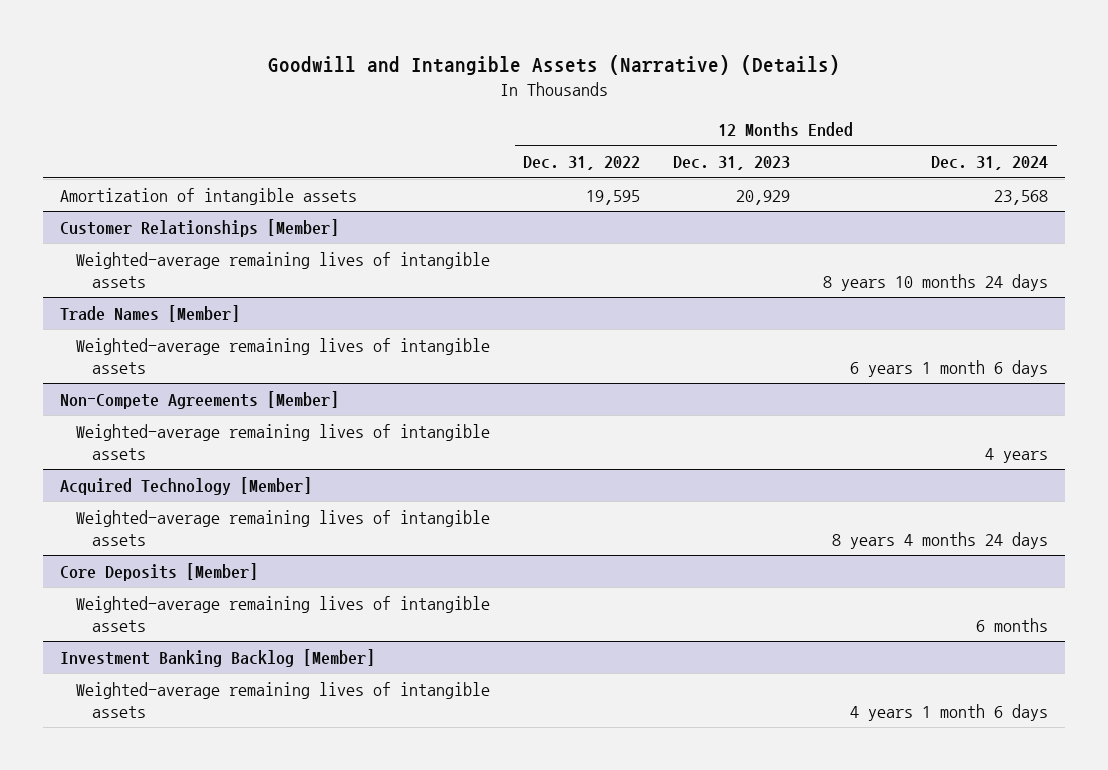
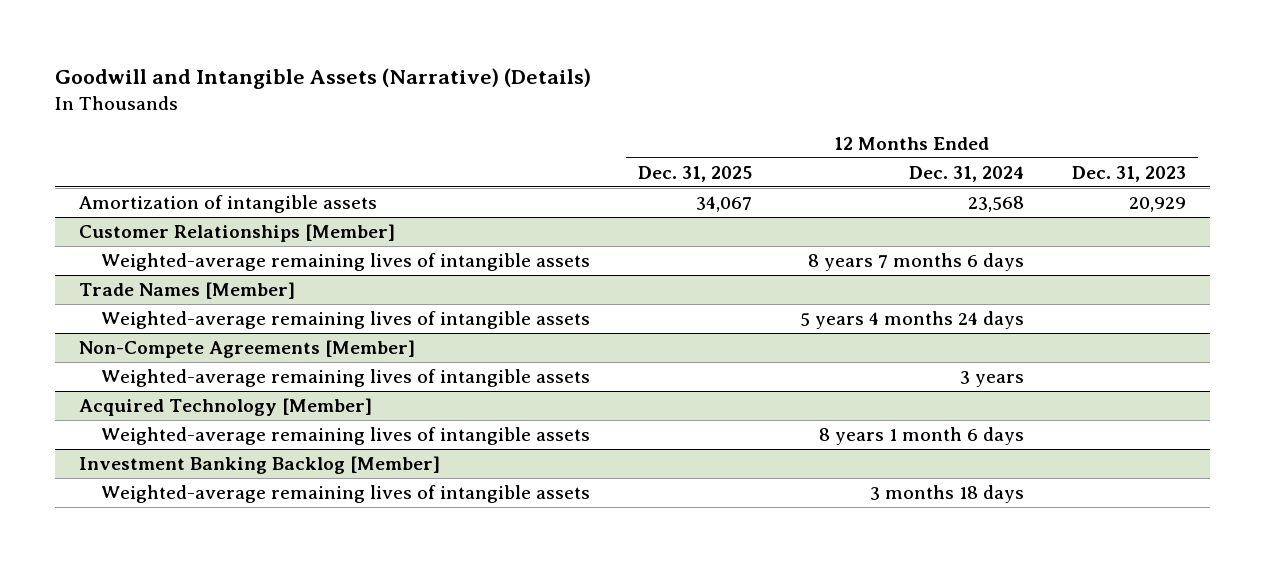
- | 12 Months Ended Dec. 31, 2022 | 12 Months Ended Dec. 31, 2023 | 12 Months Ended Dec. 31, 2024
+ | 12 Months Ended Dec. 31, 2025 | 12 Months Ended Dec. 31, 2024 | 12 Months Ended Dec. 31, 2023
@ Customer Relationships [Member]
- Weighted-average remaining lives of intangible assets | | | 8 years 10 months 24 days
+ Weighted-average remaining lives of intangible assets | | 8 years 7 months 6 days |
@ Trade Names [Member]
- Weighted-average remaining lives of intangible assets | | | 6 years 1 month 6 days
+ Weighted-average remaining lives of intangible assets | | 5 years 4 months 24 days |
@ Non-Compete Agreements [Member]
- Weighted-average remaining lives of intangible assets | | | 4 years
+ Weighted-average remaining lives of intangible assets | | 3 years |
@ Acquired Technology [Member]
- Weighted-average remaining lives of intangible assets | | | 8 years 4 months 24 days
- Core Deposits [Member]
- Weighted-average remaining lives of intangible assets | | | 6 months
@ Acquired Technology [Member]
+ Weighted-average remaining lives of intangible assets | | 8 years 1 month 6 days |
@ Investment Banking Backlog [Member]
- Weighted-average remaining lives of intangible assets | | | 4 years 1 month 6 days
+ Weighted-average remaining lives of intangible assets | | 3 months 18 days |

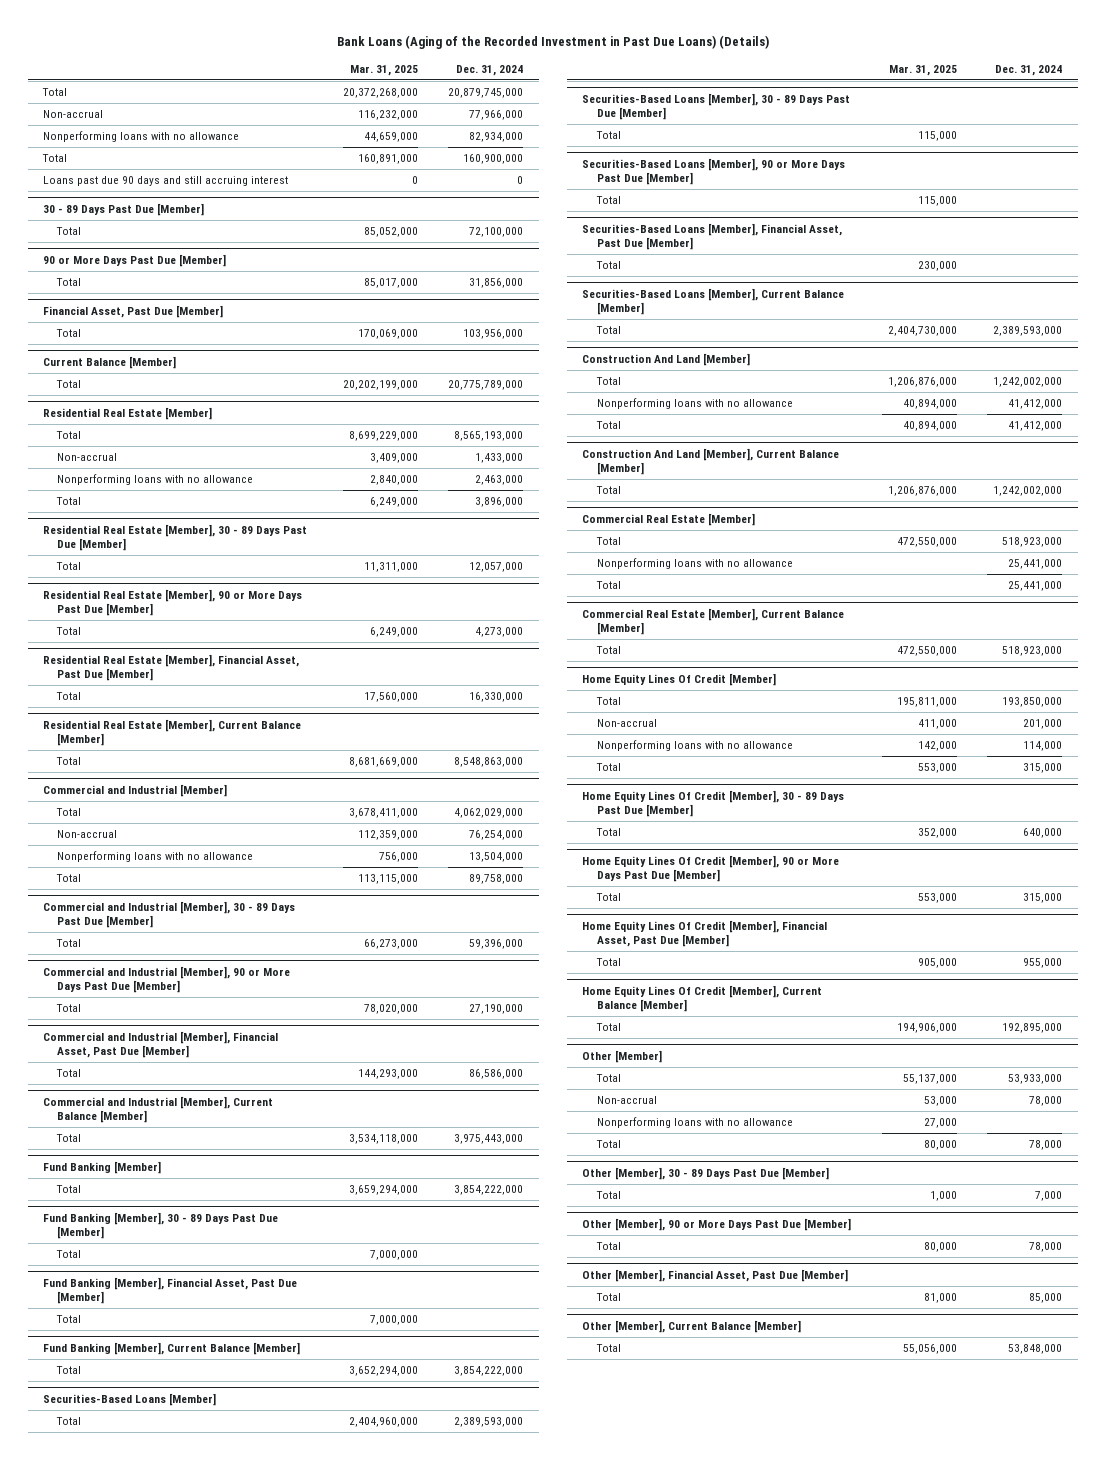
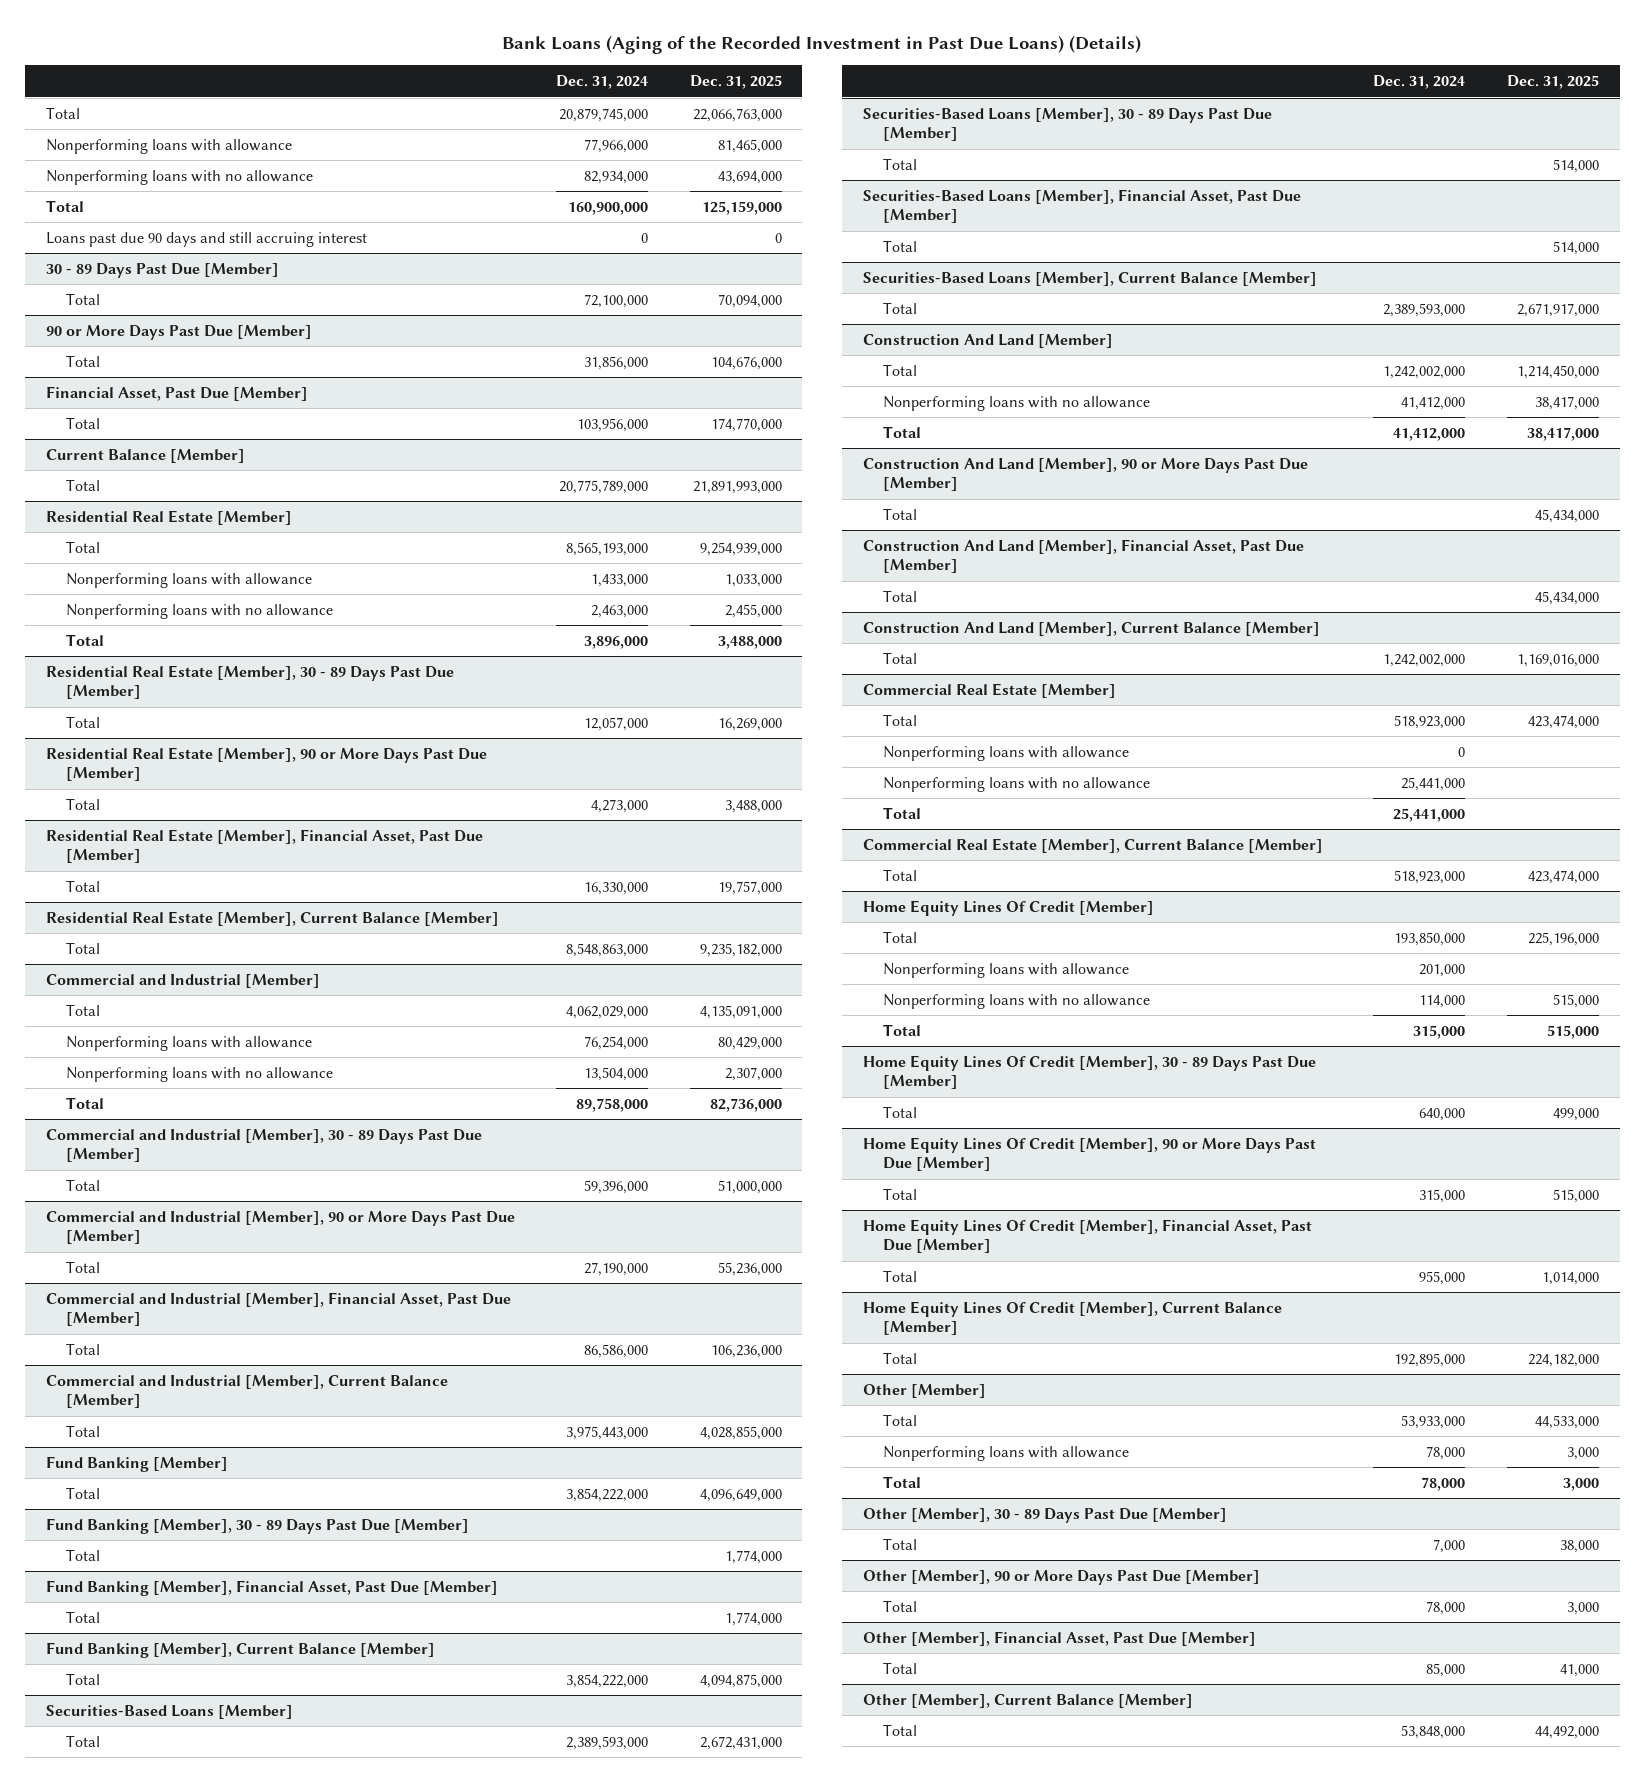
- | Mar. 31, 2025 | Dec. 31, 2024
+ | Dec. 31, 2024 | Dec. 31, 2025
- Non-accrual | 116,232,000 | 77,966,000
+ Nonperforming loans with allowance | 77,966,000 | 81,465,000
@ Residential Real Estate [Member]
- Non-accrual | 3,409,000 | 1,433,000
+ Nonperforming loans with allowance | 1,433,000 | 1,033,000
@ Commercial and Industrial [Member]
- Non-accrual | 112,359,000 | 76,254,000
+ Nonperforming loans with allowance | 76,254,000 | 80,429,000
- Securities-Based Loans [Member], 90 or More Days Past Due [Member]
- Total | 115,000 |
+ Construction And Land [Member], 90 or More Days Past Due [Member]
+ Total | | 45,434,000
+ Construction And Land [Member], Financial Asset, Past Due [Member]
+ Total | | 45,434,000
@ Commercial Real Estate [Member]
+ Nonperforming loans with allowance | 0 |
@ Home Equity Lines Of Credit [Member]
- Non-accrual | 411,000 | 201,000
+ Nonperforming loans with allowance | 201,000 |
@ Other [Member]
- Non-accrual | 53,000 | 78,000
- Nonperforming loans with no allowance | 27,000 |
+ Nonperforming loans with allowance | 78,000 | 3,000

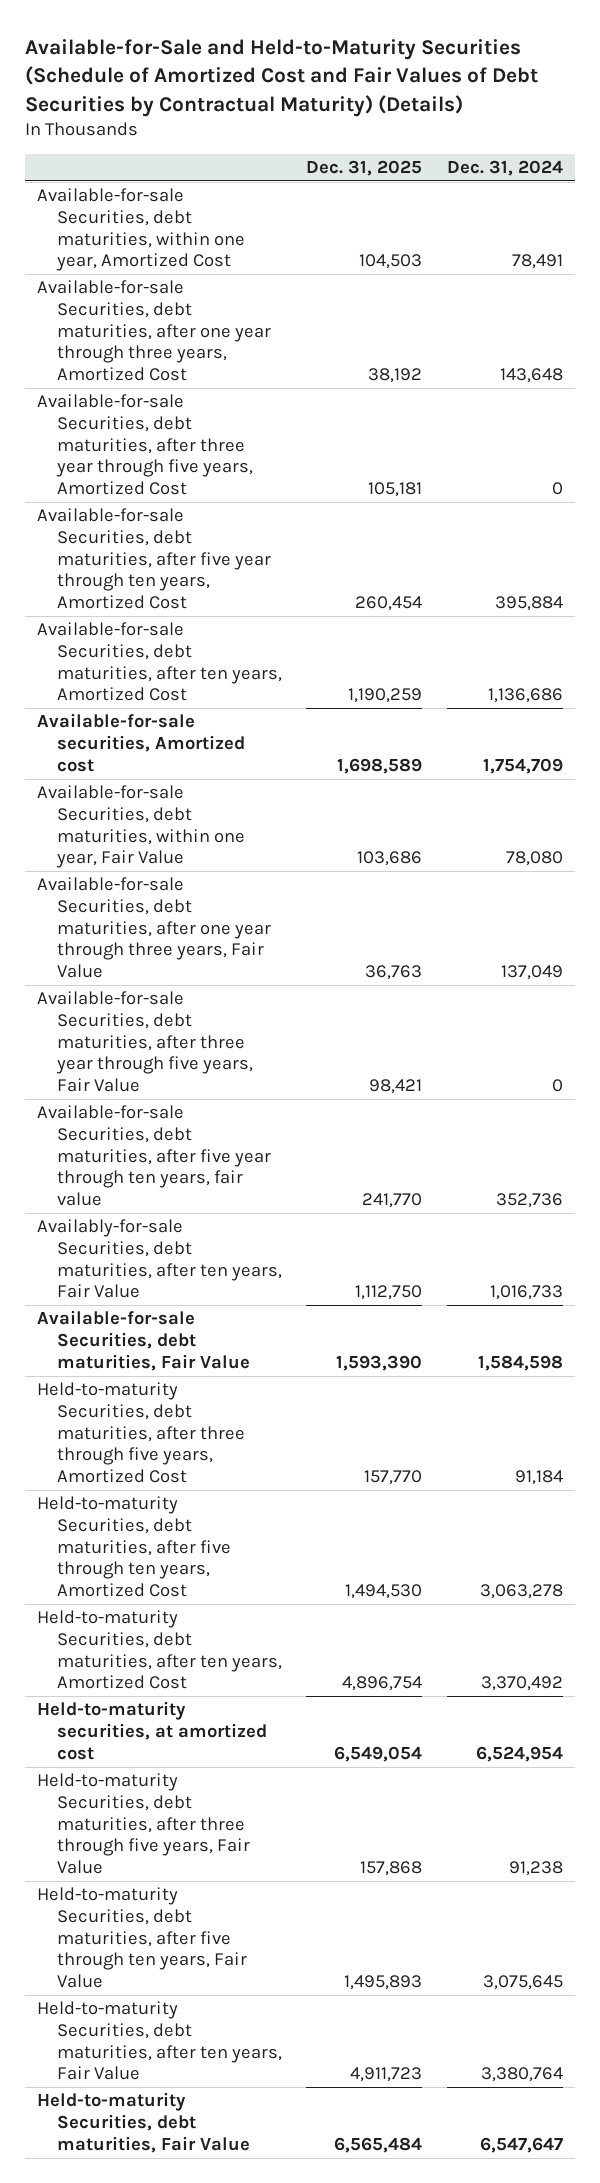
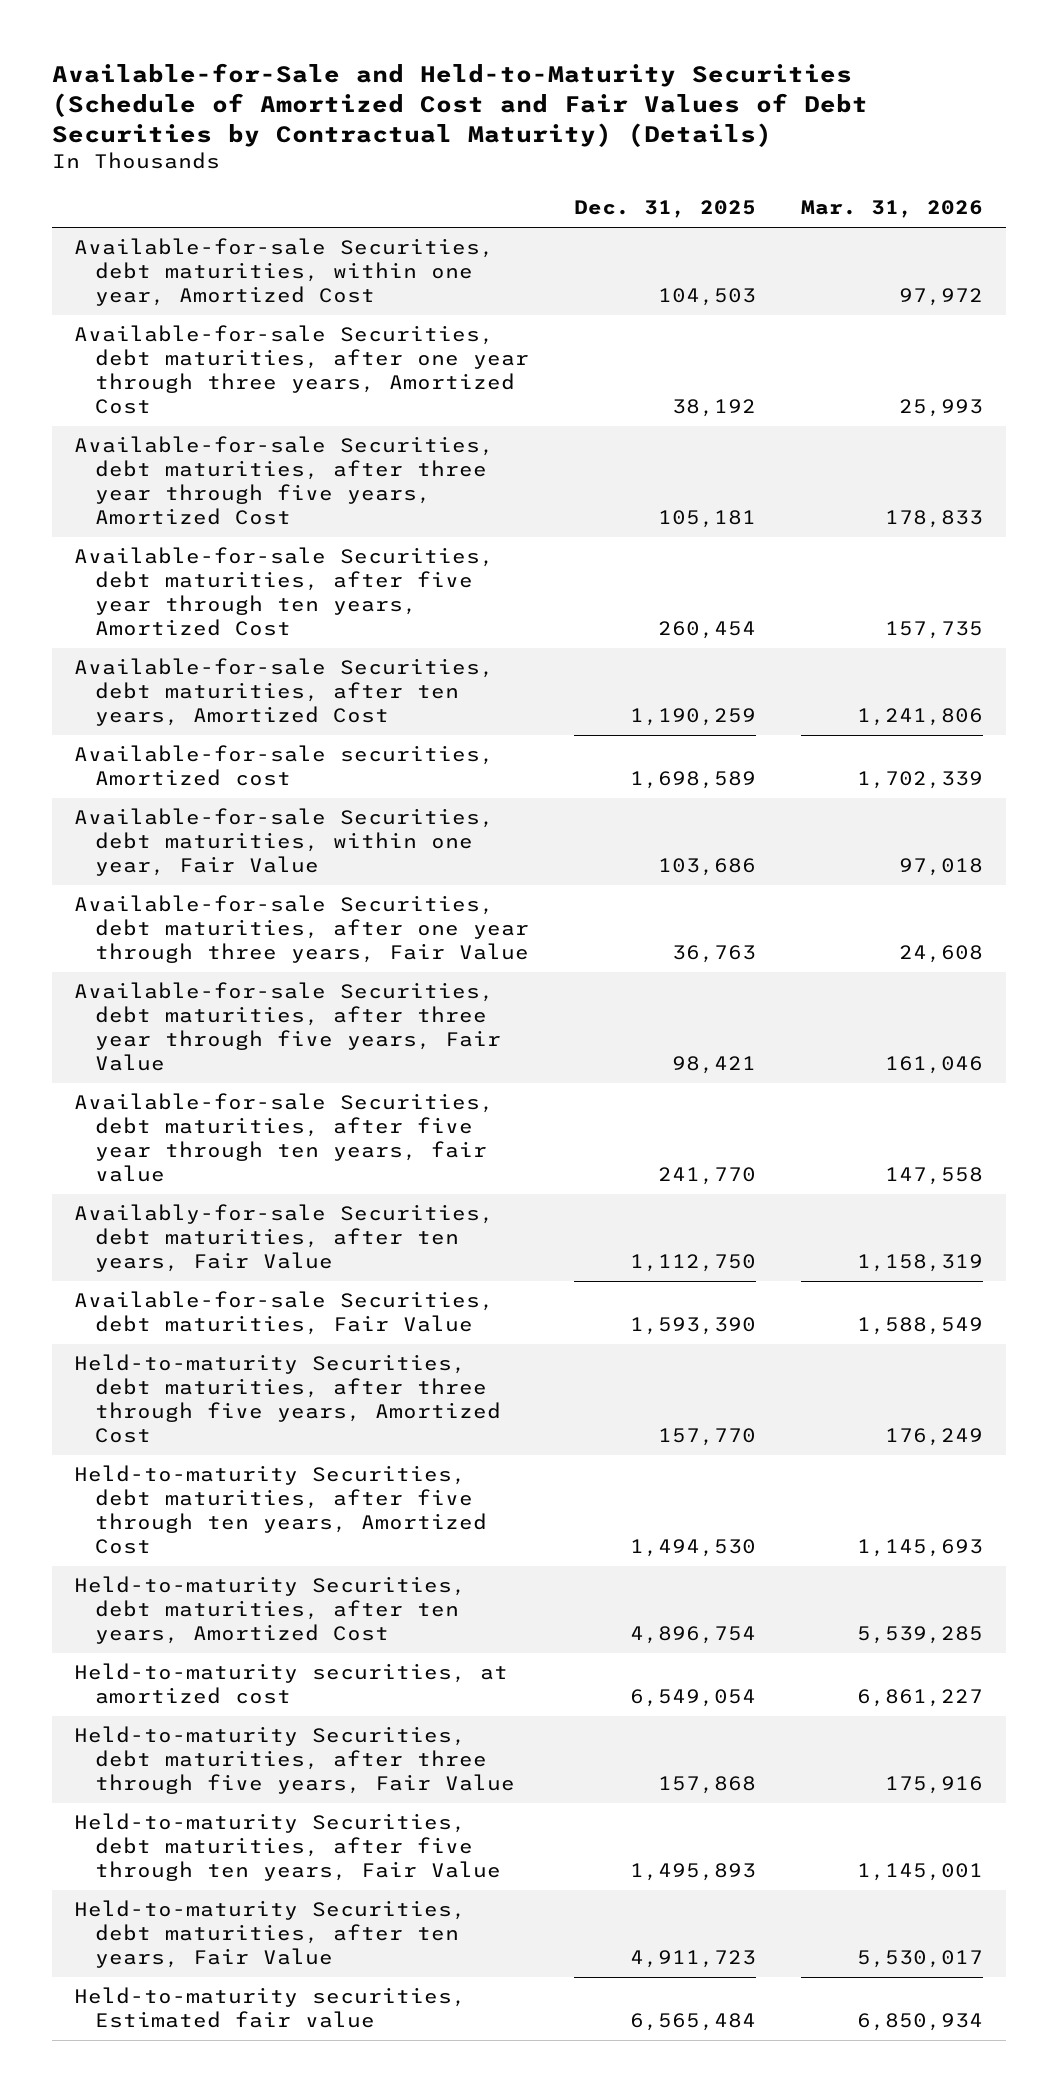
- | Dec. 31, 2025 | Dec. 31, 2024
+ | Dec. 31, 2025 | Mar. 31, 2026
- Held-to-maturity Securities, debt maturities, Fair Value | 6,565,484 | 6,547,647
+ Held-to-maturity securities, Estimated fair value | 6,565,484 | 6,850,934

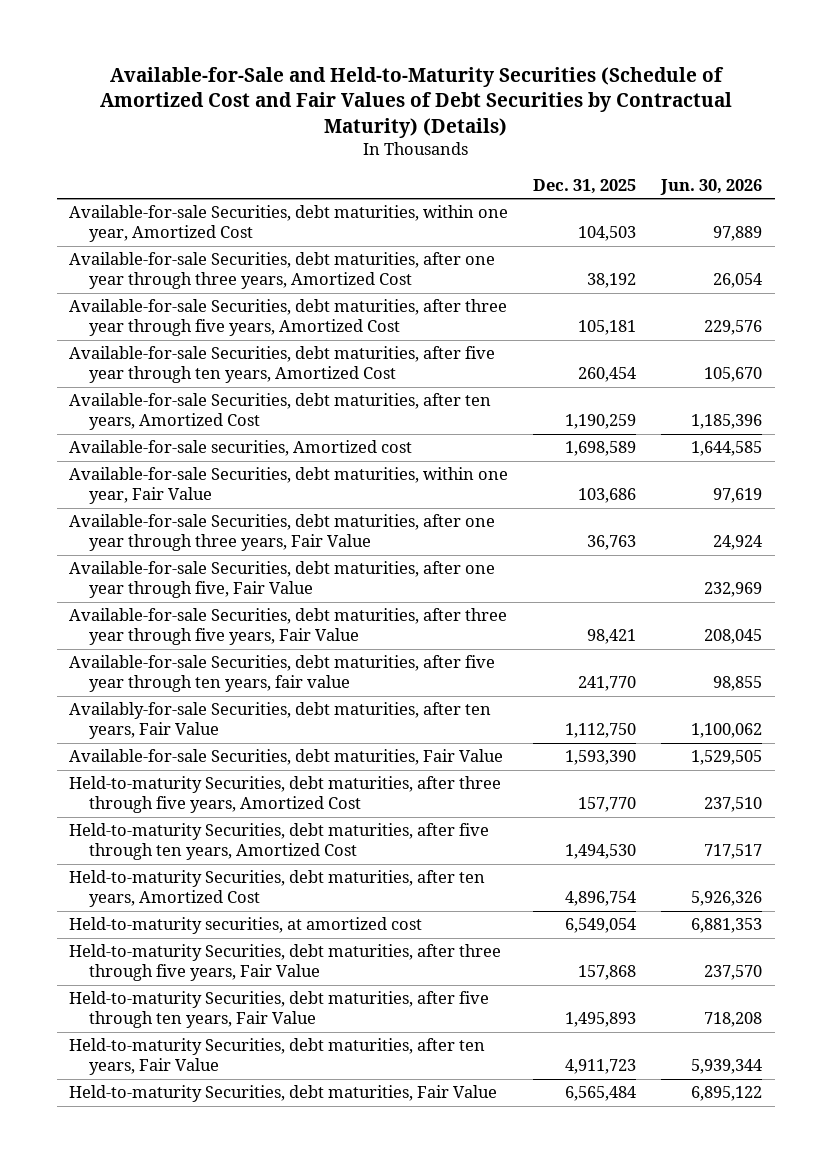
- | Dec. 31, 2025 | Mar. 31, 2026
+ | Dec. 31, 2025 | Jun. 30, 2026
+ Available-for-sale Securities, debt maturities, after one year through five, Fair Value | | 232,969
- Held-to-maturity securities, Estimated fair value | 6,565,484 | 6,850,934
+ Held-to-maturity Securities, debt maturities, Fair Value | 6,565,484 | 6,895,122

